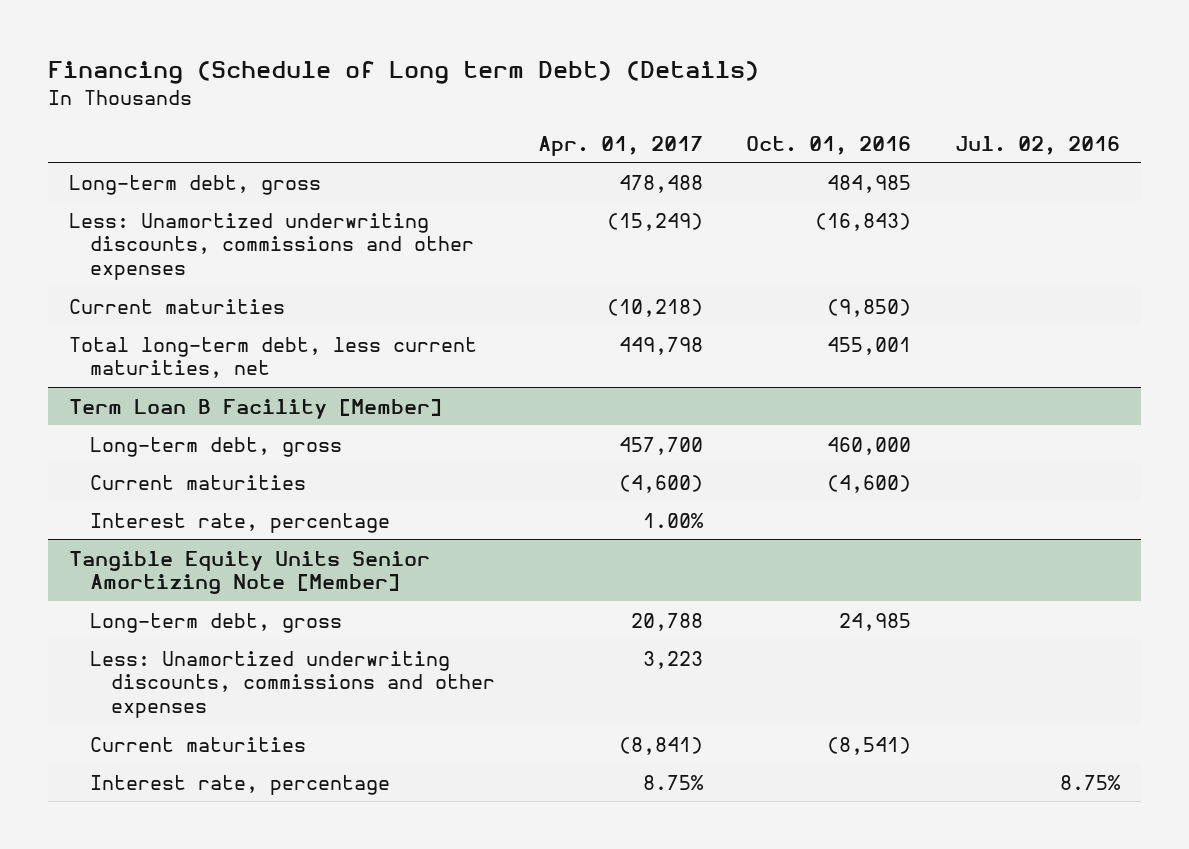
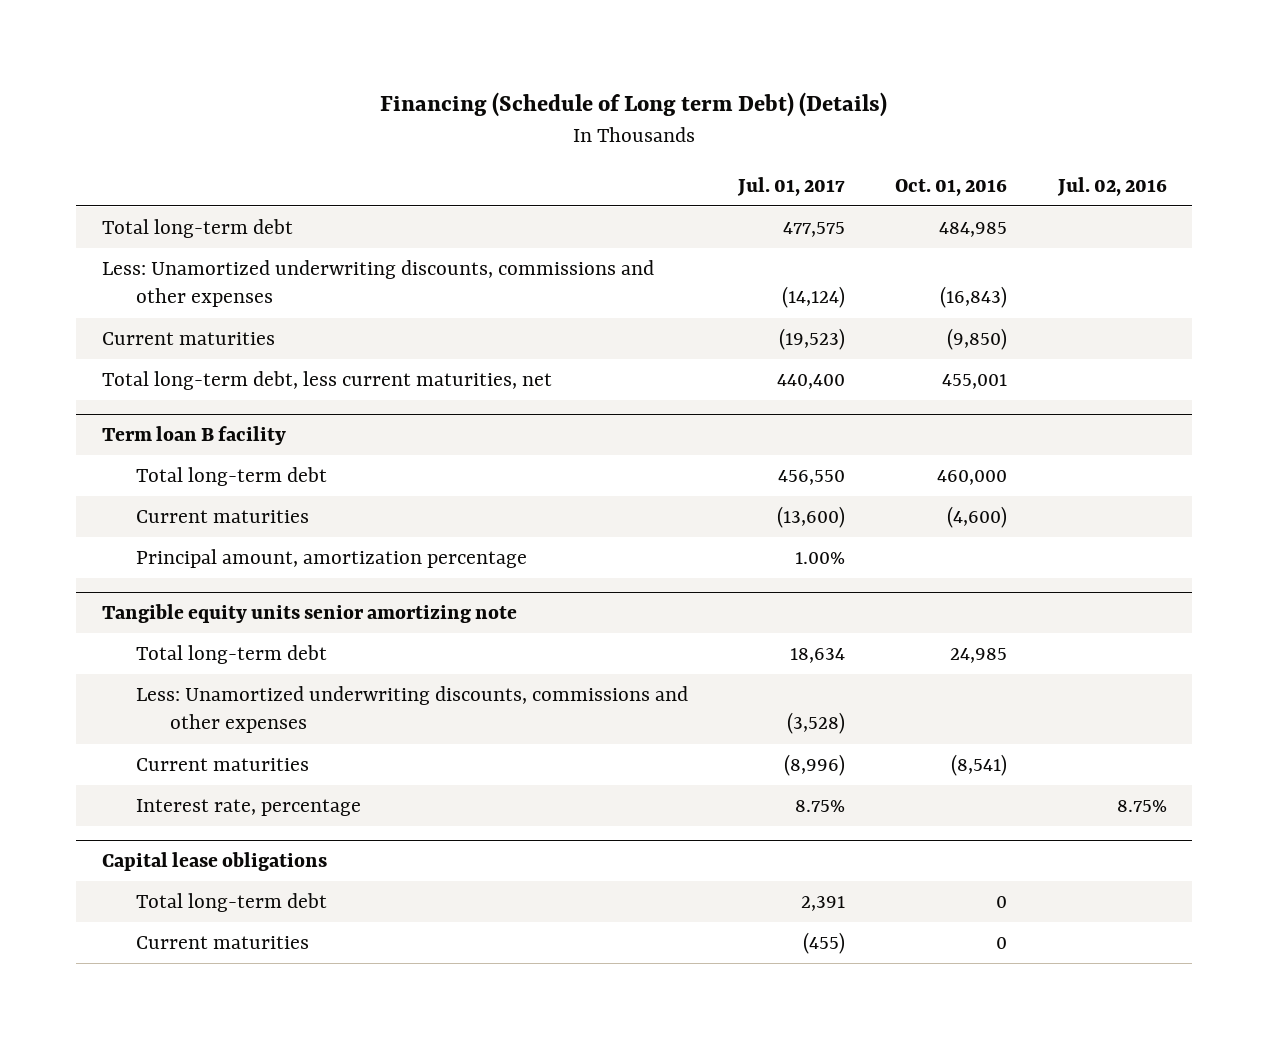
- | Apr. 01, 2017 | Oct. 01, 2016 | Jul. 02, 2016
+ | Jul. 01, 2017 | Oct. 01, 2016 | Jul. 02, 2016
- Long-term debt, gross | 478,488 | 484,985 |
+ Total long-term debt | 477,575 | 484,985 |
- Term Loan B Facility [Member]
- Long-term debt, gross | 457,700 | 460,000 |
+ Term loan B facility
+ Total long-term debt | 456,550 | 460,000 |
- Interest rate, percentage | 1.00% | |
- Tangible Equity Units Senior Amortizing Note [Member]
- Long-term debt, gross | 20,788 | 24,985 |
+ Principal amount, amortization percentage | 1.00% | |
+ Tangible equity units senior amortizing note
+ Total long-term debt | 18,634 | 24,985 |
+ Capital lease obligations
+ Total long-term debt | 2,391 | 0 |
+ Current maturities | (455) | 0 |

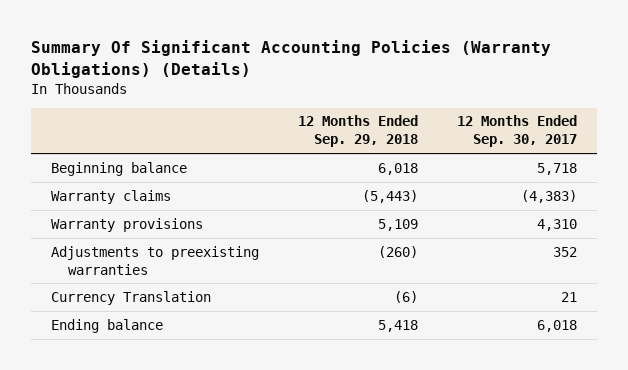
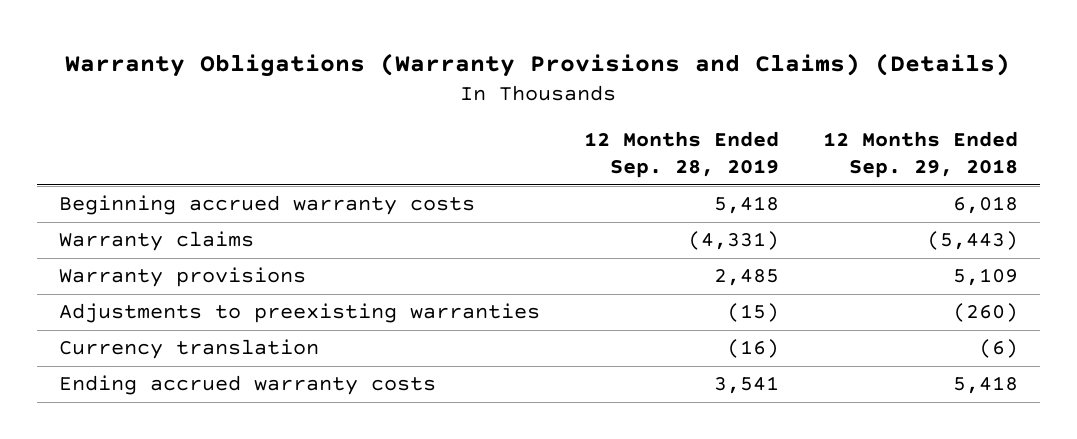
- Summary Of Significant Accounting Policies (Warranty Obligations) (Details)
+ Warranty Obligations (Warranty Provisions and Claims) (Details)
- | 12 Months Ended Sep. 29, 2018 | 12 Months Ended Sep. 30, 2017
+ | 12 Months Ended Sep. 28, 2019 | 12 Months Ended Sep. 29, 2018
- Beginning balance | 6,018 | 5,718
+ Beginning accrued warranty costs | 5,418 | 6,018
- Currency Translation | (6) | 21
- Ending balance | 5,418 | 6,018
+ Currency translation | (16) | (6)
+ Ending accrued warranty costs | 3,541 | 5,418

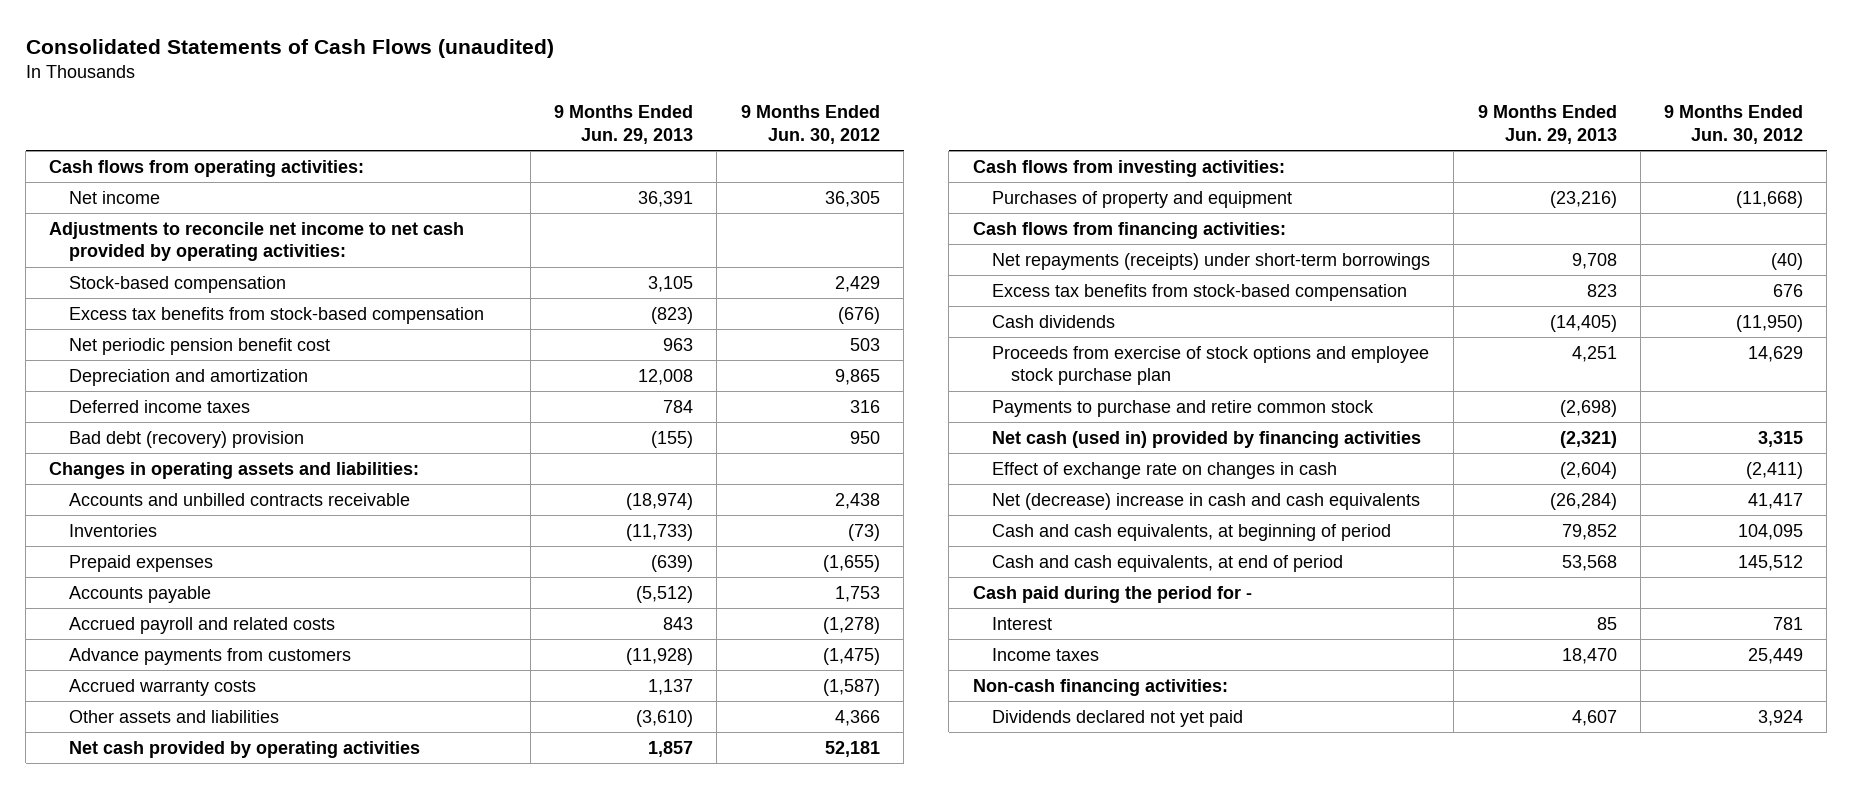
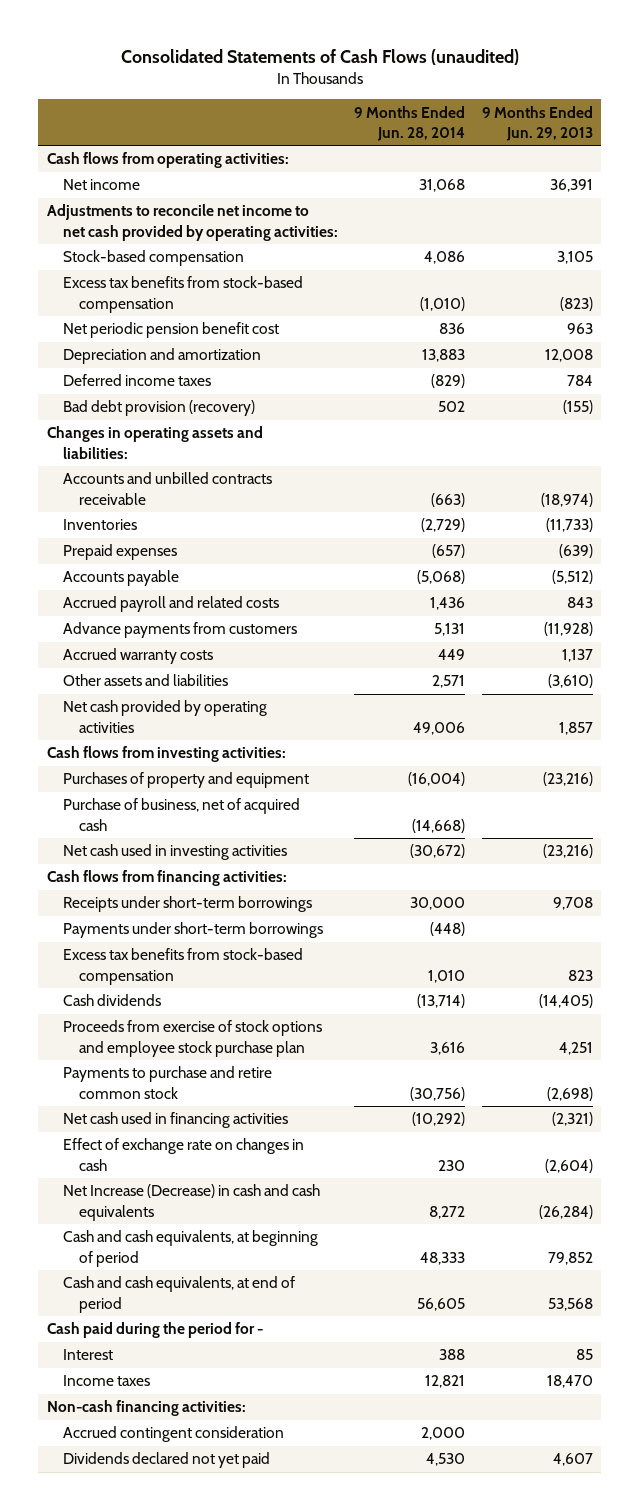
- | 9 Months Ended Jun. 29, 2013 | 9 Months Ended Jun. 30, 2012
+ | 9 Months Ended Jun. 28, 2014 | 9 Months Ended Jun. 29, 2013
- Bad debt (recovery) provision | (155) | 950
+ Bad debt provision (recovery) | 502 | (155)
+ Purchase of business, net of acquired cash | (14,668) |
+ Net cash used in investing activities | (30,672) | (23,216)
- Net repayments (receipts) under short-term borrowings | 9,708 | (40)
+ Receipts under short-term borrowings | 30,000 | 9,708
+ Payments under short-term borrowings | (448) |
- Net cash (used in) provided by financing activities | (2,321) | 3,315
+ Net cash used in financing activities | (10,292) | (2,321)
- Net (decrease) increase in cash and cash equivalents | (26,284) | 41,417
+ Net Increase (Decrease) in cash and cash equivalents | 8,272 | (26,284)
+ Accrued contingent consideration | 2,000 |

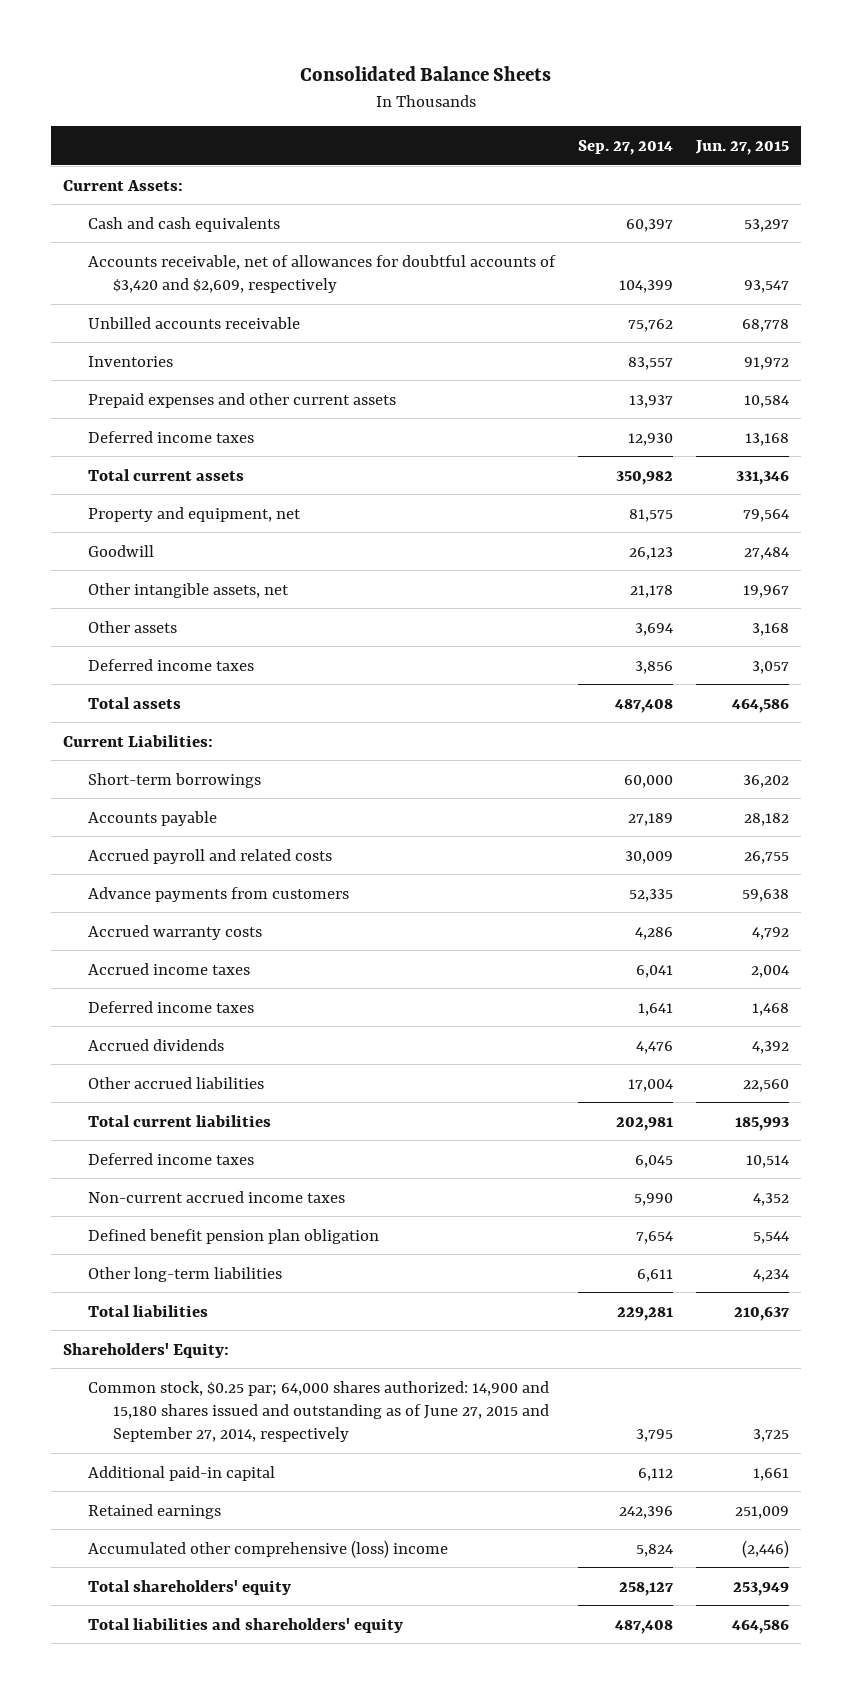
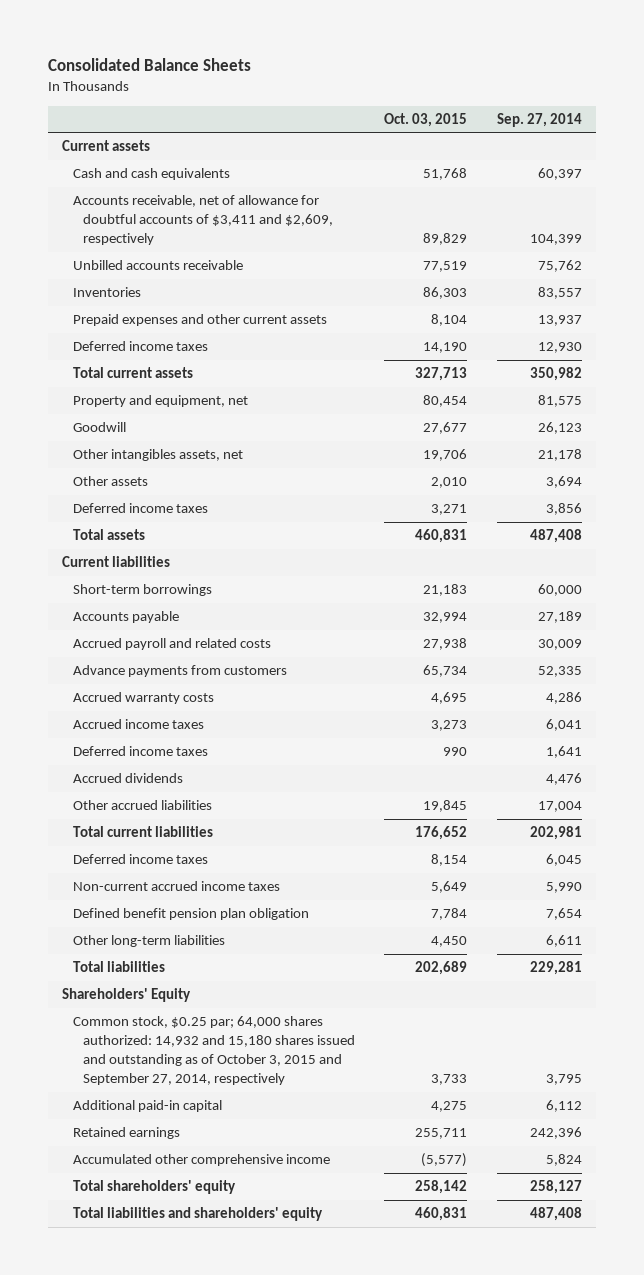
- | Sep. 27, 2014 | Jun. 27, 2015
+ | Oct. 03, 2015 | Sep. 27, 2014
- Current Assets:
+ Current assets
- Accounts receivable, net of allowances for doubtful accounts of $3,420 and $2,609, respectively | 104,399 | 93,547
+ Accounts receivable, net of allowance for doubtful accounts of $3,411 and $2,609, respectively | 89,829 | 104,399
- Other intangible assets, net | 21,178 | 19,967
+ Other intangibles assets, net | 19,706 | 21,178
- Current Liabilities:
+ Current liabilities
- Shareholders' Equity:
- Common stock, $0.25 par; 64,000 shares authorized: 14,900 and 15,180 shares issued and outstanding as of June 27, 2015 and September 27, 2014, respectively | 3,795 | 3,725
+ Shareholders' Equity
+ Common stock, $0.25 par; 64,000 shares authorized: 14,932 and 15,180 shares issued and outstanding as of October 3, 2015 and September 27, 2014, respectively | 3,733 | 3,795
- Accumulated other comprehensive (loss) income | 5,824 | (2,446)
+ Accumulated other comprehensive income | (5,577) | 5,824

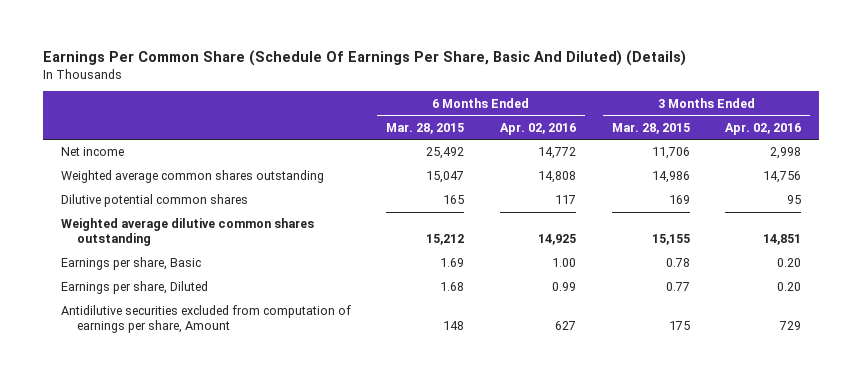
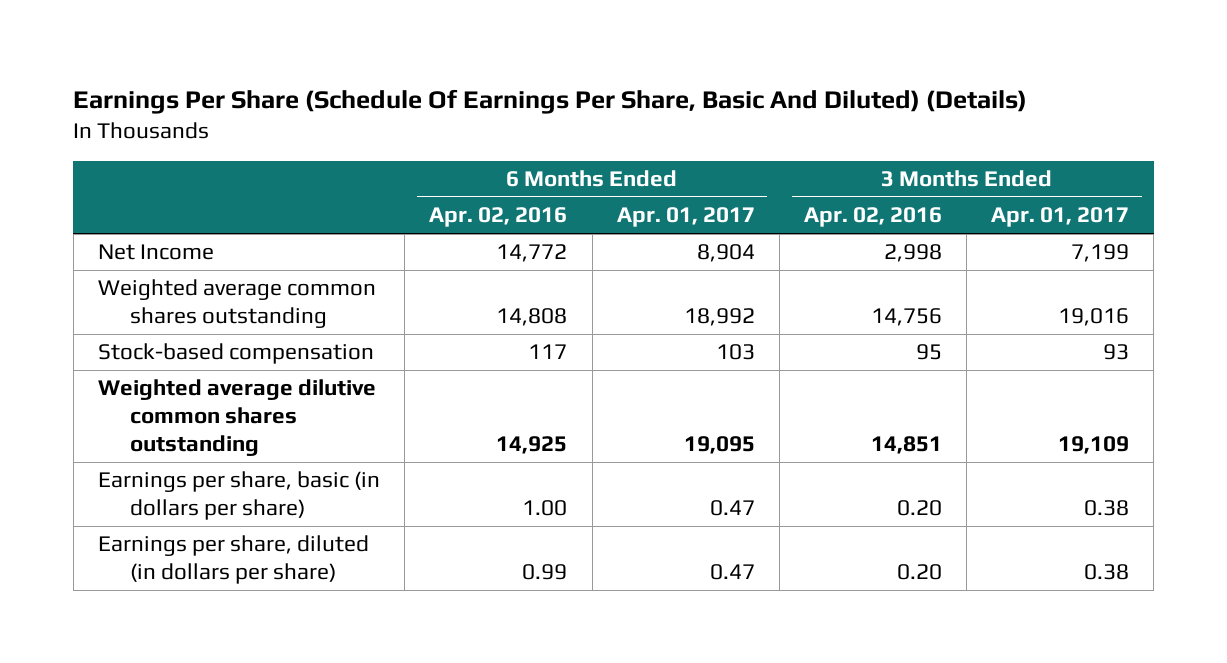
- Earnings Per Common Share (Schedule Of Earnings Per Share, Basic And Diluted) (Details)
+ Earnings Per Share (Schedule Of Earnings Per Share, Basic And Diluted) (Details)
- | 6 Months Ended Mar. 28, 2015 | 6 Months Ended Apr. 02, 2016 | 3 Months Ended Mar. 28, 2015 | 3 Months Ended Apr. 02, 2016
+ | 6 Months Ended Apr. 02, 2016 | 6 Months Ended Apr. 01, 2017 | 3 Months Ended Apr. 02, 2016 | 3 Months Ended Apr. 01, 2017
- Net income | 25,492 | 14,772 | 11,706 | 2,998
+ Net Income | 14,772 | 8,904 | 2,998 | 7,199
- Dilutive potential common shares | 165 | 117 | 169 | 95
+ Stock-based compensation | 117 | 103 | 95 | 93
- Earnings per share, Basic | 1.69 | 1.00 | 0.78 | 0.20
- Earnings per share, Diluted | 1.68 | 0.99 | 0.77 | 0.20
- Antidilutive securities excluded from computation of earnings per share, Amount | 148 | 627 | 175 | 729
+ Earnings per share, basic (in dollars per share) | 1.00 | 0.47 | 0.20 | 0.38
+ Earnings per share, diluted (in dollars per share) | 0.99 | 0.47 | 0.20 | 0.38

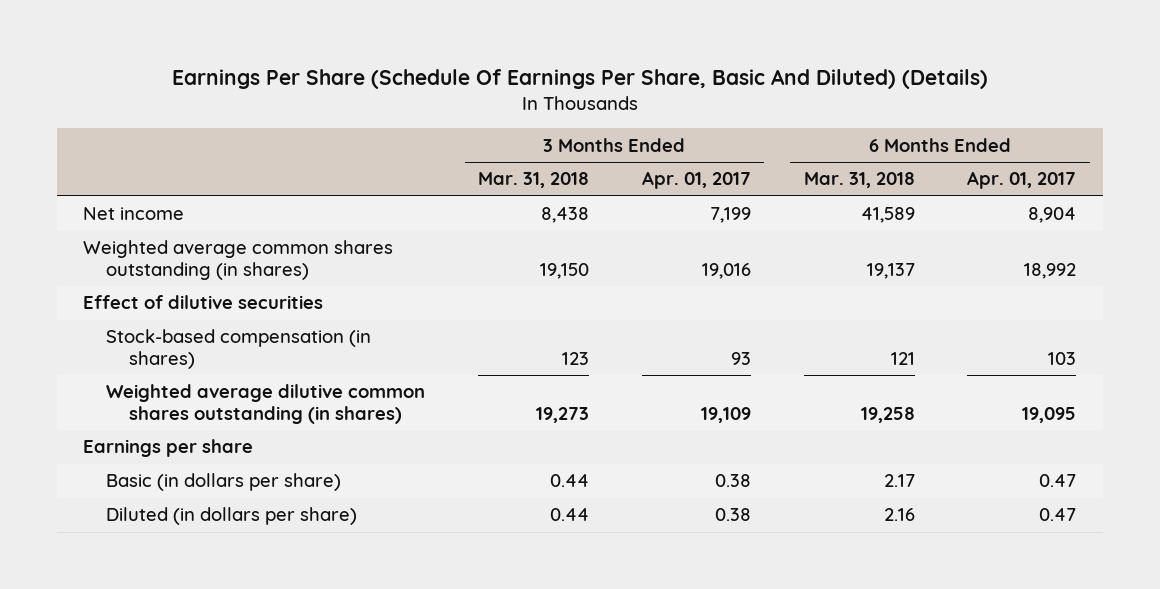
- | 6 Months Ended Apr. 02, 2016 | 6 Months Ended Apr. 01, 2017 | 3 Months Ended Apr. 02, 2016 | 3 Months Ended Apr. 01, 2017
+ | 3 Months Ended Mar. 31, 2018 | 3 Months Ended Apr. 01, 2017 | 6 Months Ended Mar. 31, 2018 | 6 Months Ended Apr. 01, 2017
- Net Income | 14,772 | 8,904 | 2,998 | 7,199
- Weighted average common shares outstanding | 14,808 | 18,992 | 14,756 | 19,016
- Stock-based compensation | 117 | 103 | 95 | 93
- Weighted average dilutive common shares outstanding | 14,925 | 19,095 | 14,851 | 19,109
- Earnings per share, basic (in dollars per share) | 1.00 | 0.47 | 0.20 | 0.38
- Earnings per share, diluted (in dollars per share) | 0.99 | 0.47 | 0.20 | 0.38
+ Net income | 8,438 | 7,199 | 41,589 | 8,904
+ Weighted average common shares outstanding (in shares) | 19,150 | 19,016 | 19,137 | 18,992
+ Effect of dilutive securities
+ Stock-based compensation (in shares) | 123 | 93 | 121 | 103
+ Weighted average dilutive common shares outstanding (in shares) | 19,273 | 19,109 | 19,258 | 19,095
+ Earnings per share
+ Basic (in dollars per share) | 0.44 | 0.38 | 2.17 | 0.47
+ Diluted (in dollars per share) | 0.44 | 0.38 | 2.16 | 0.47

